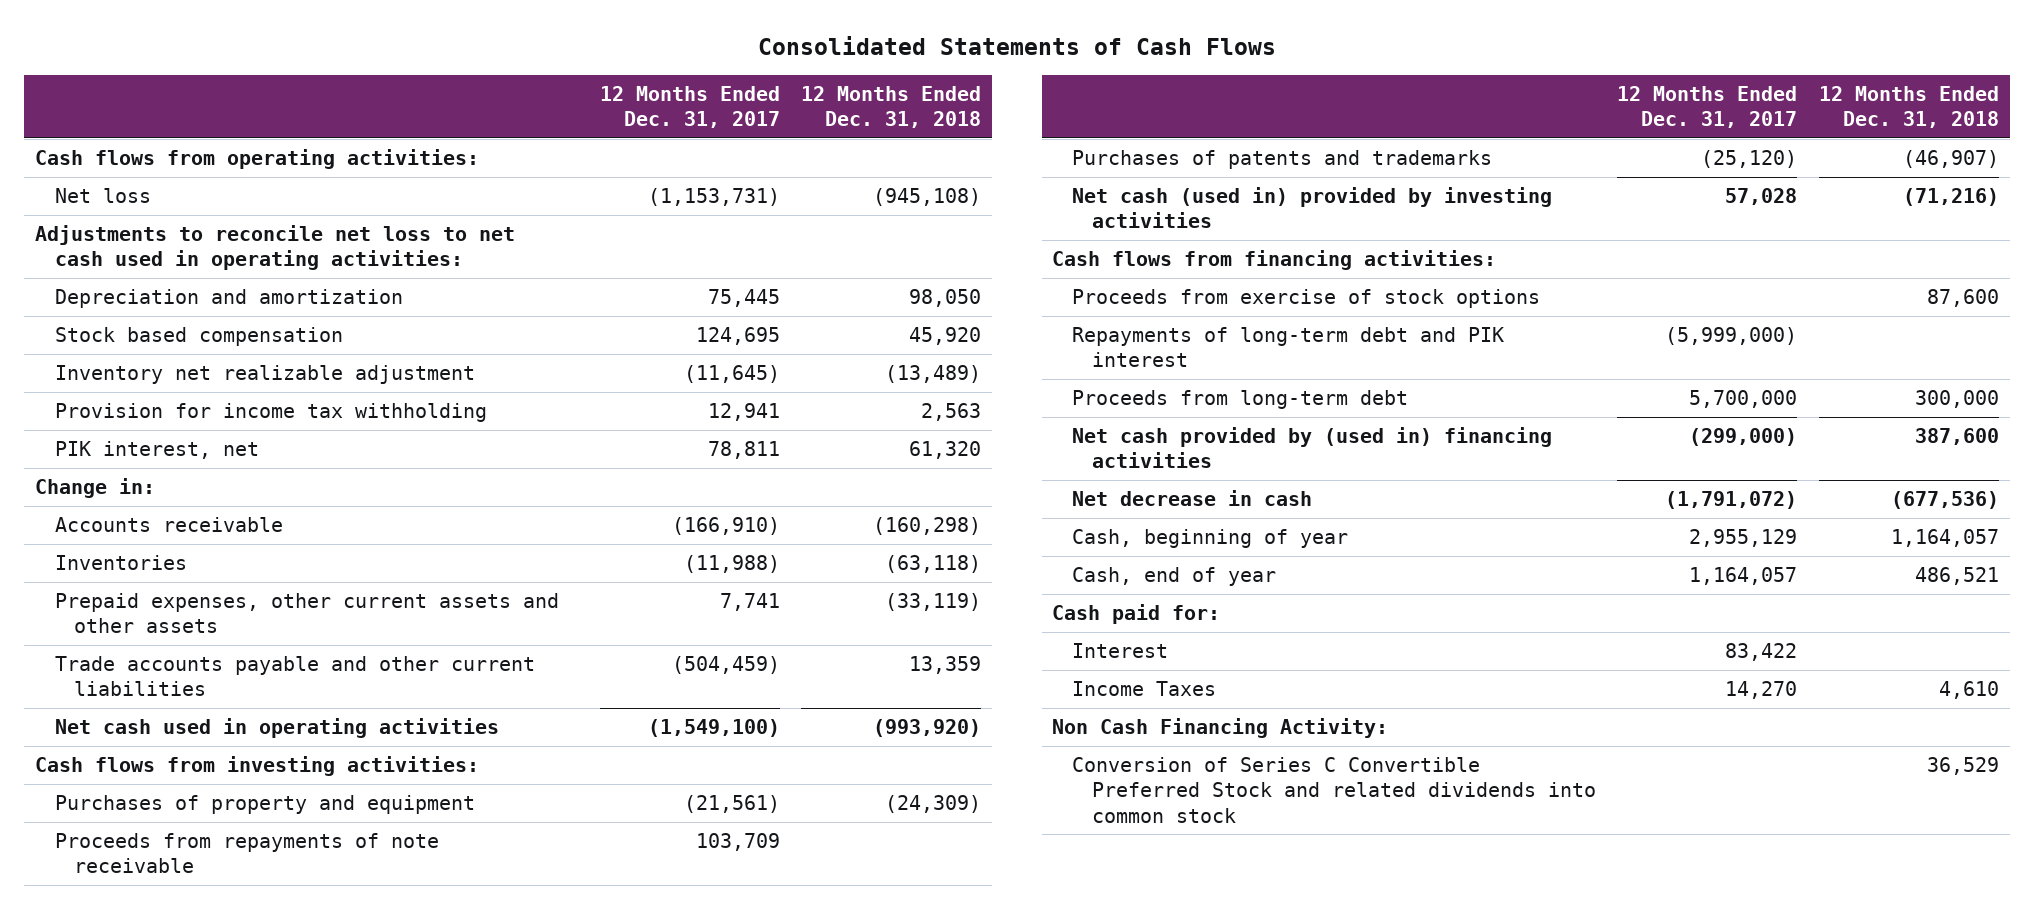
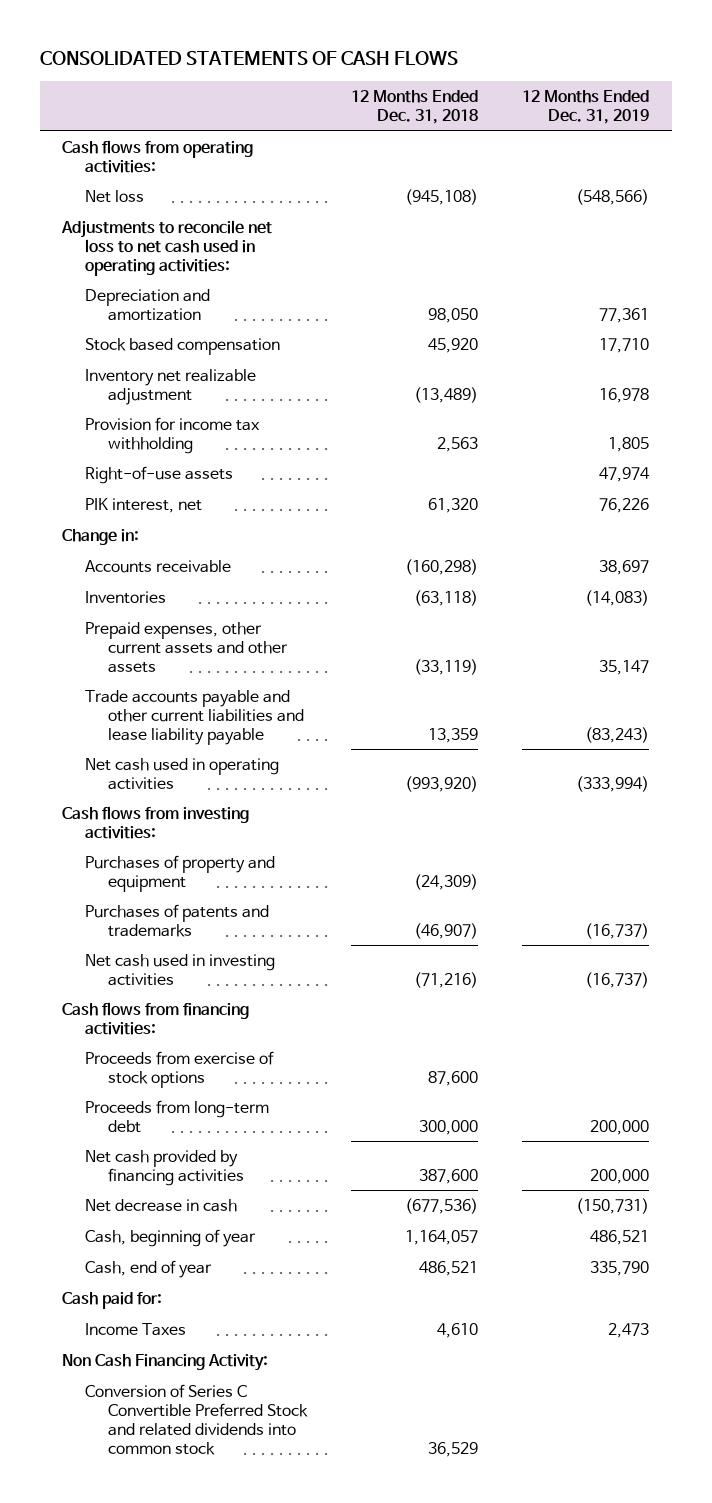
- Consolidated Statements of Cash Flows
+ CONSOLIDATED STATEMENTS OF CASH FLOWS
- | 12 Months Ended Dec. 31, 2017 | 12 Months Ended Dec. 31, 2018
+ | 12 Months Ended Dec. 31, 2018 | 12 Months Ended Dec. 31, 2019
+ Right-of-use assets | | 47,974
- Trade accounts payable and other current liabilities | (504,459) | 13,359
+ Trade accounts payable and other current liabilities and lease liability payable | 13,359 | (83,243)
- Proceeds from repayments of note receivable | 103,709 |
- Net cash (used in) provided by investing activities | 57,028 | (71,216)
+ Net cash used in investing activities | (71,216) | (16,737)
- Repayments of long-term debt and PIK interest | (5,999,000) |
- Net cash provided by (used in) financing activities | (299,000) | 387,600
+ Net cash provided by financing activities | 387,600 | 200,000
- Interest | 83,422 |

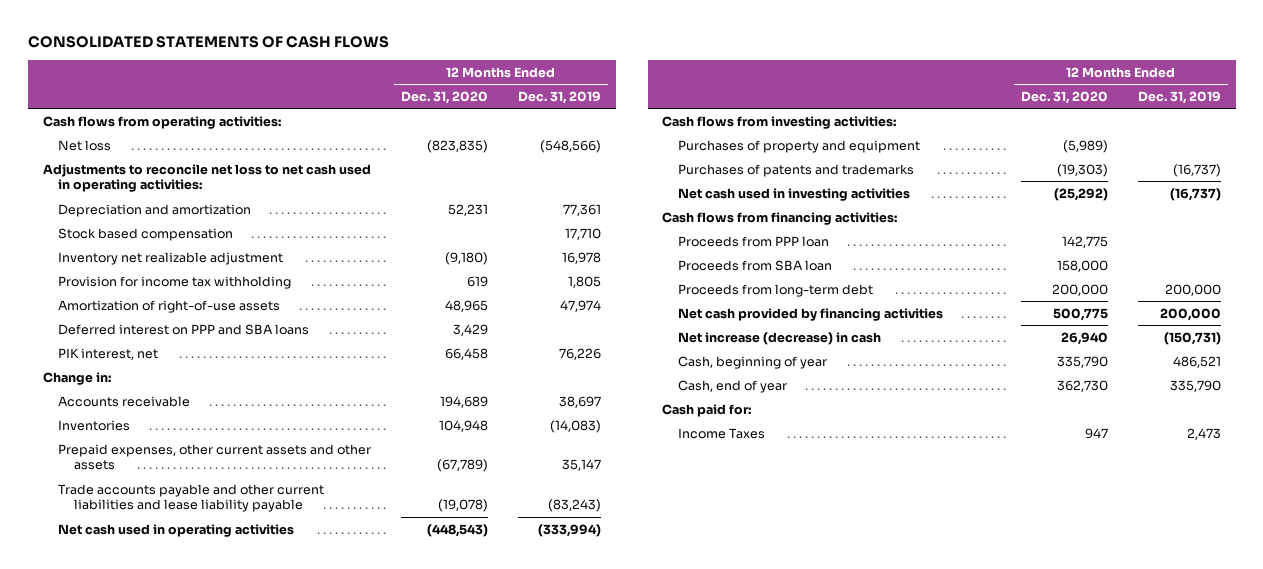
- | 12 Months Ended Dec. 31, 2018 | 12 Months Ended Dec. 31, 2019
+ | 12 Months Ended Dec. 31, 2020 | 12 Months Ended Dec. 31, 2019
- Right-of-use assets | | 47,974
+ Amortization of right-of-use assets | 48,965 | 47,974
+ Deferred interest on PPP and SBA loans | 3,429 |
- Proceeds from exercise of stock options | 87,600 |
+ Proceeds from PPP loan | 142,775 |
+ Proceeds from SBA loan | 158,000 |
- Net decrease in cash | (677,536) | (150,731)
+ Net increase (decrease) in cash | 26,940 | (150,731)
- Non Cash Financing Activity:
- Conversion of Series C Convertible Preferred Stock and related dividends into common stock | 36,529 |

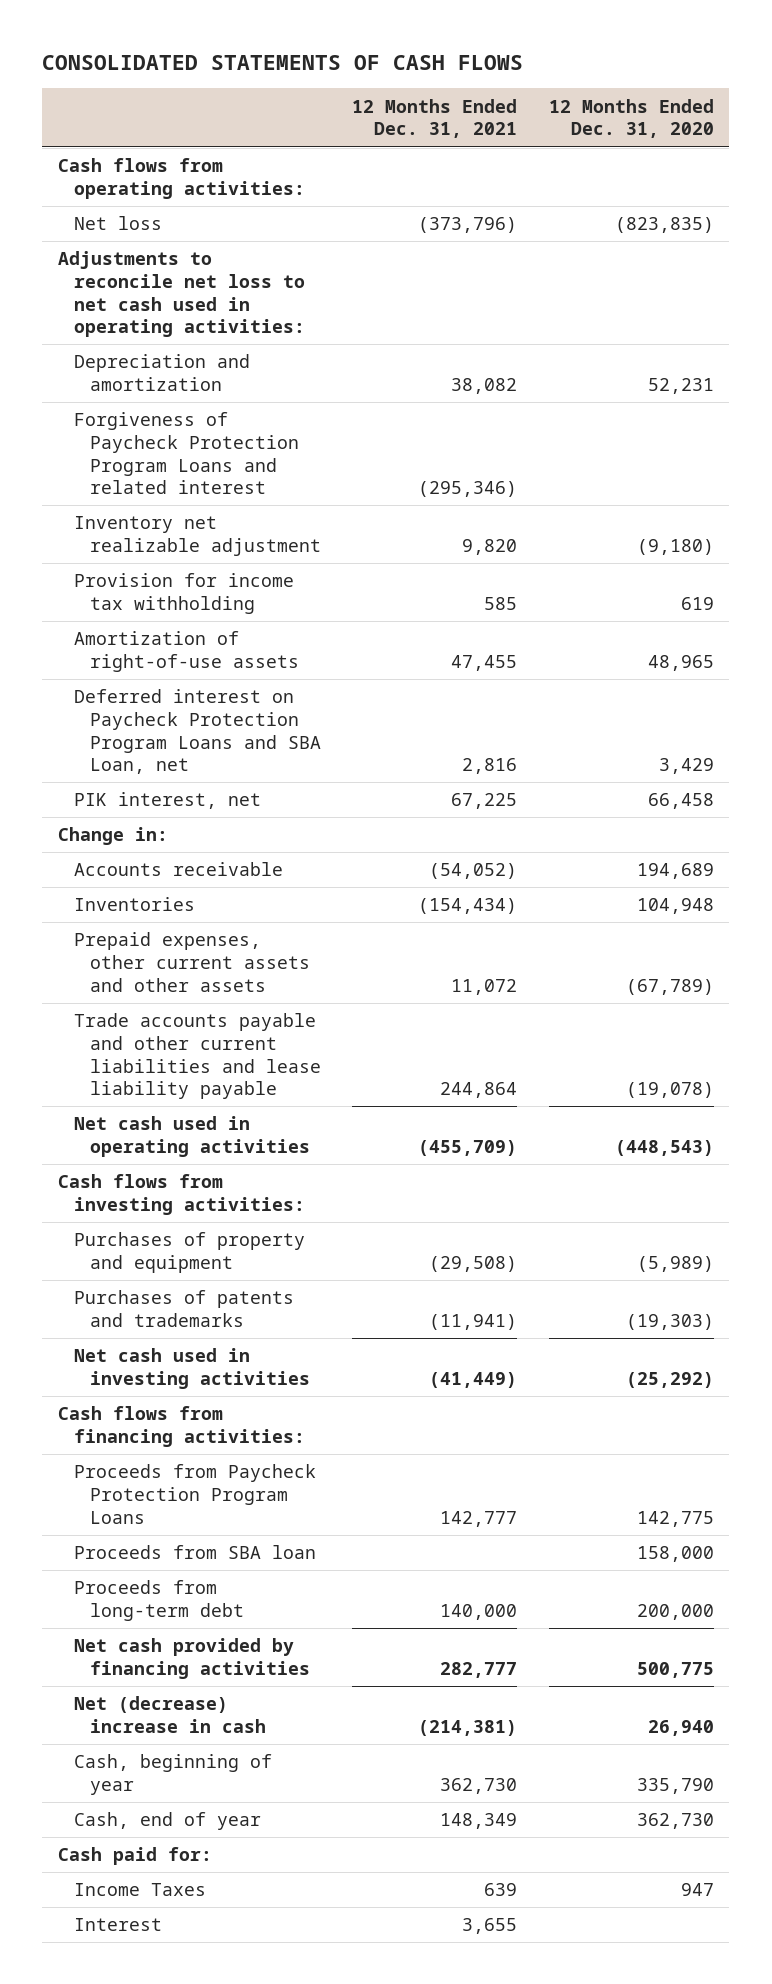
- | 12 Months Ended Dec. 31, 2020 | 12 Months Ended Dec. 31, 2019
+ | 12 Months Ended Dec. 31, 2021 | 12 Months Ended Dec. 31, 2020
- Stock based compensation | | 17,710
+ Forgiveness of Paycheck Protection Program Loans and related interest | (295,346) |
- Deferred interest on PPP and SBA loans | 3,429 |
+ Deferred interest on Paycheck Protection Program Loans and SBA Loan, net | 2,816 | 3,429
- Proceeds from PPP loan | 142,775 |
+ Proceeds from Paycheck Protection Program Loans | 142,777 | 142,775
- Net increase (decrease) in cash | 26,940 | (150,731)
+ Net (decrease) increase in cash | (214,381) | 26,940
+ Interest | 3,655 |

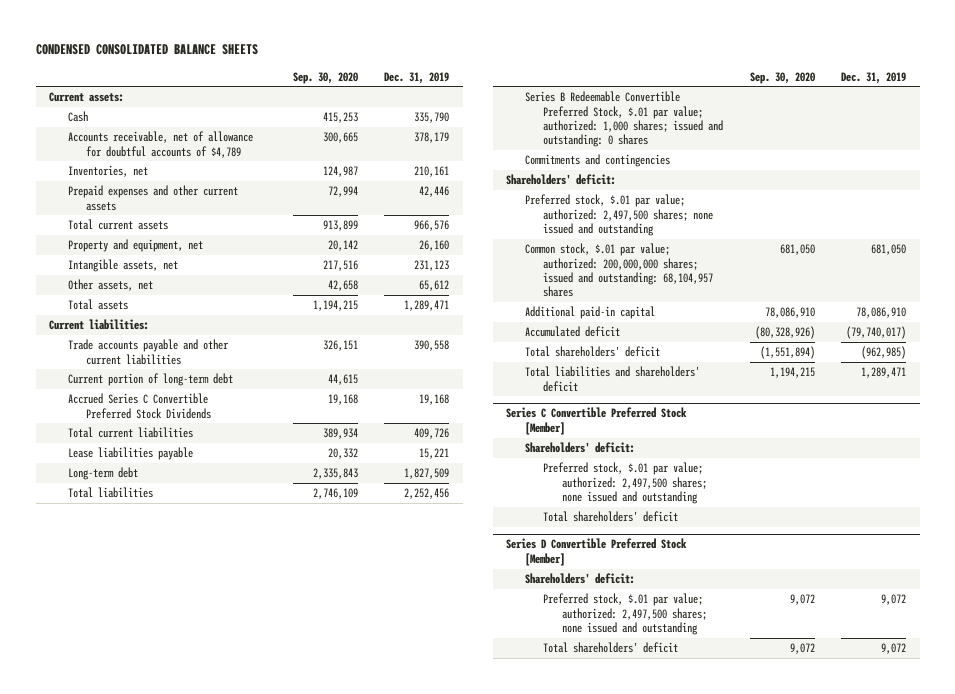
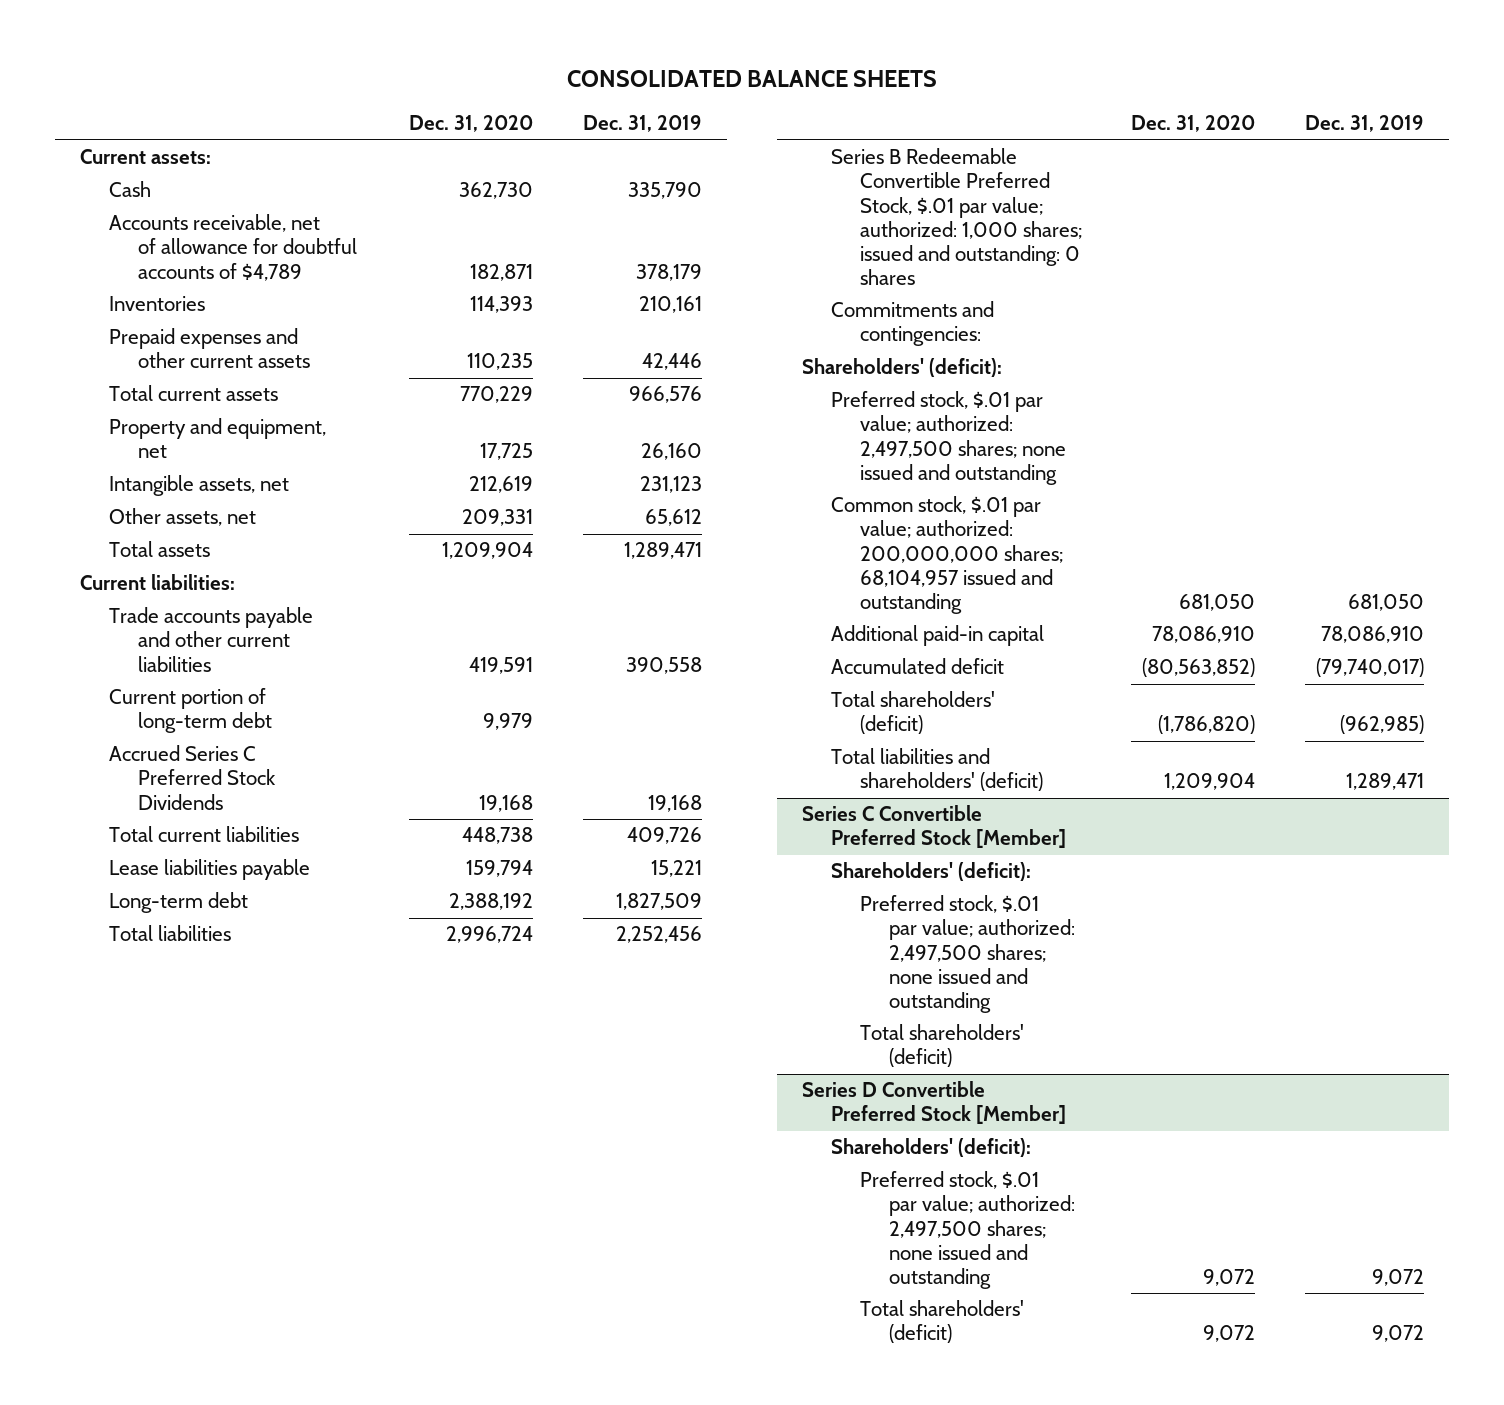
- CONDENSED CONSOLIDATED BALANCE SHEETS
+ CONSOLIDATED BALANCE SHEETS
- | Sep. 30, 2020 | Dec. 31, 2019
+ | Dec. 31, 2020 | Dec. 31, 2019
- Inventories, net | 124,987 | 210,161
+ Inventories | 114,393 | 210,161
- Accrued Series C Convertible Preferred Stock Dividends | 19,168 | 19,168
+ Accrued Series C Preferred Stock Dividends | 19,168 | 19,168
- Commitments and contingencies
- Shareholders' deficit:
+ Commitments and contingencies:
+ Shareholders' (deficit):
- Common stock, $.01 par value; authorized: 200,000,000 shares; issued and outstanding: 68,104,957 shares | 681,050 | 681,050
+ Common stock, $.01 par value; authorized: 200,000,000 shares; 68,104,957 issued and outstanding | 681,050 | 681,050
- Total shareholders' deficit | (1,551,894) | (962,985)
- Total liabilities and shareholders' deficit | 1,194,215 | 1,289,471
+ Total shareholders' (deficit) | (1,786,820) | (962,985)
+ Total liabilities and shareholders' (deficit) | 1,209,904 | 1,289,471
@ Series C Convertible Preferred Stock [Member]
- Shareholders' deficit:
+ Shareholders' (deficit):
- Total shareholders' deficit
+ Total shareholders' (deficit)
@ Series D Convertible Preferred Stock [Member]
- Shareholders' deficit:
+ Shareholders' (deficit):
- Total shareholders' deficit | 9,072 | 9,072
+ Total shareholders' (deficit) | 9,072 | 9,072

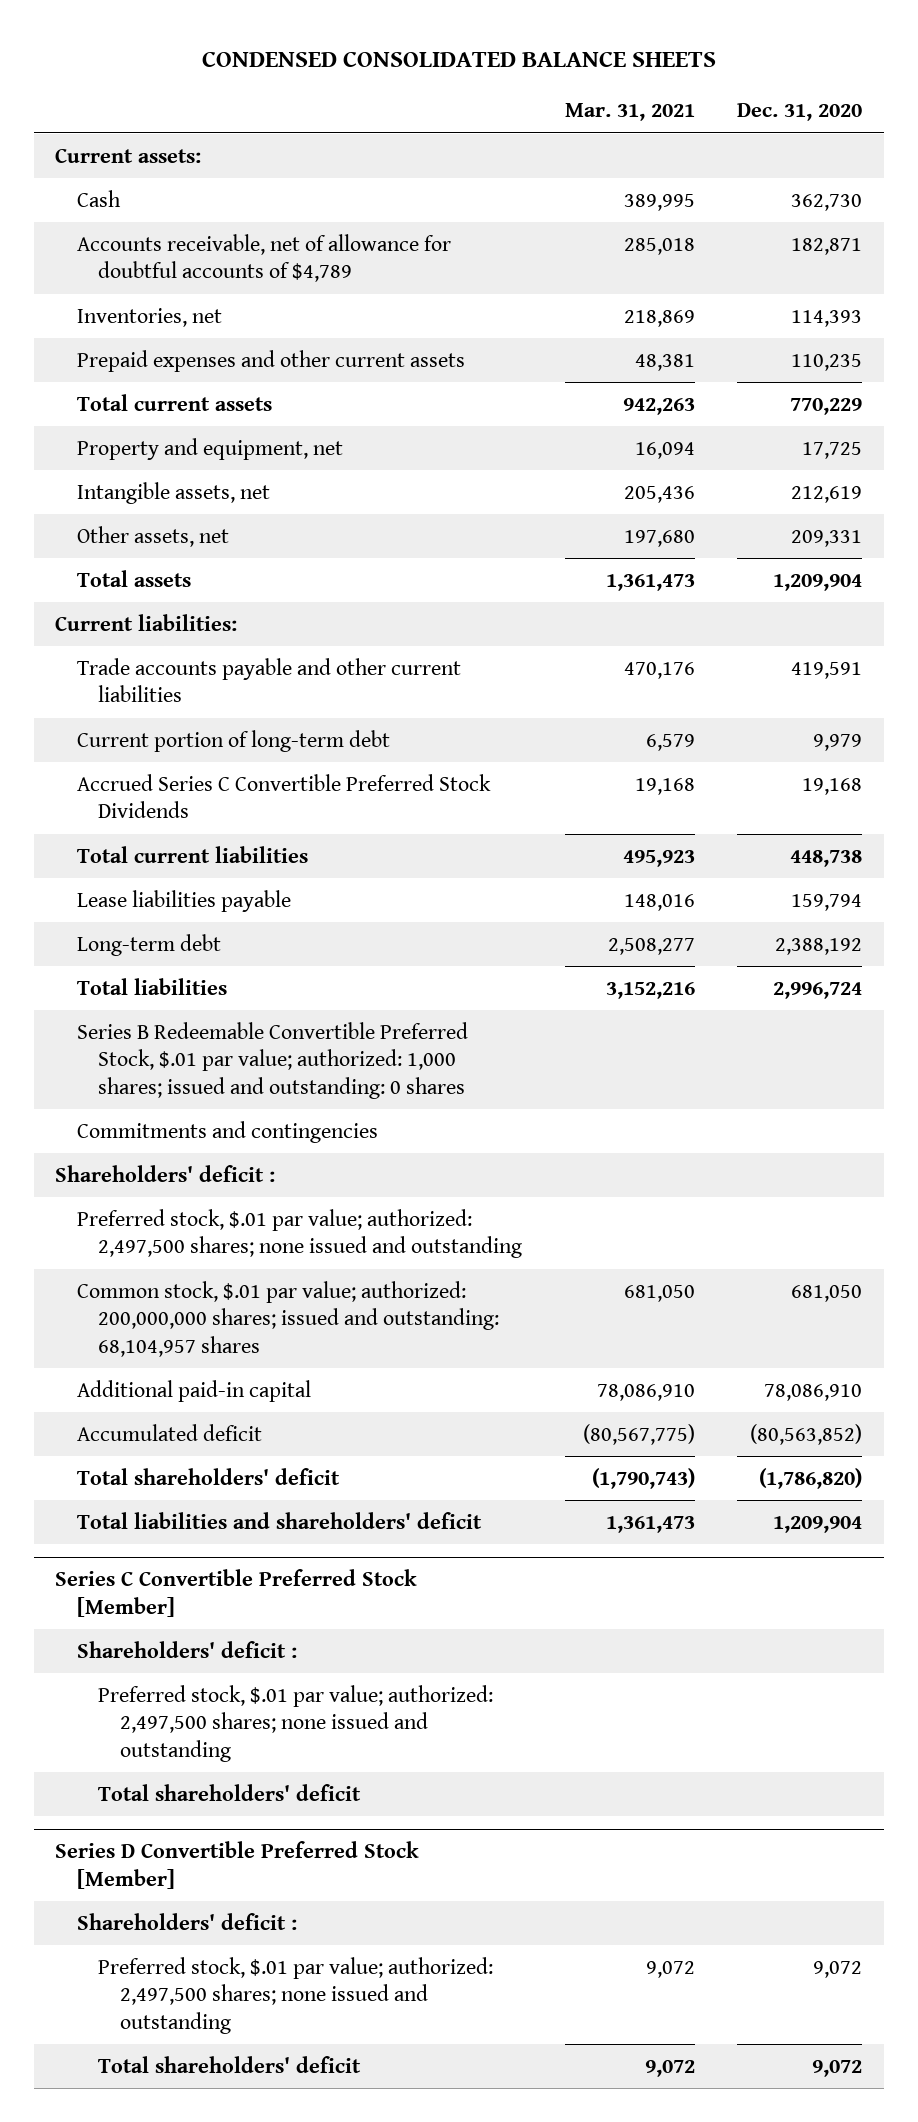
- CONSOLIDATED BALANCE SHEETS
+ CONDENSED CONSOLIDATED BALANCE SHEETS
- | Dec. 31, 2020 | Dec. 31, 2019
+ | Mar. 31, 2021 | Dec. 31, 2020
- Inventories | 114,393 | 210,161
+ Inventories, net | 218,869 | 114,393
- Accrued Series C Preferred Stock Dividends | 19,168 | 19,168
+ Accrued Series C Convertible Preferred Stock Dividends | 19,168 | 19,168
- Commitments and contingencies:
- Shareholders' (deficit):
+ Commitments and contingencies
+ Shareholders' deficit :
- Common stock, $.01 par value; authorized: 200,000,000 shares; 68,104,957 issued and outstanding | 681,050 | 681,050
+ Common stock, $.01 par value; authorized: 200,000,000 shares; issued and outstanding: 68,104,957 shares | 681,050 | 681,050
- Total shareholders' (deficit) | (1,786,820) | (962,985)
- Total liabilities and shareholders' (deficit) | 1,209,904 | 1,289,471
+ Total shareholders' deficit | (1,790,743) | (1,786,820)
+ Total liabilities and shareholders' deficit | 1,361,473 | 1,209,904
@ Series C Convertible Preferred Stock [Member]
- Shareholders' (deficit):
+ Shareholders' deficit :
- Total shareholders' (deficit)
+ Total shareholders' deficit
@ Series D Convertible Preferred Stock [Member]
- Shareholders' (deficit):
+ Shareholders' deficit :
- Total shareholders' (deficit) | 9,072 | 9,072
+ Total shareholders' deficit | 9,072 | 9,072

